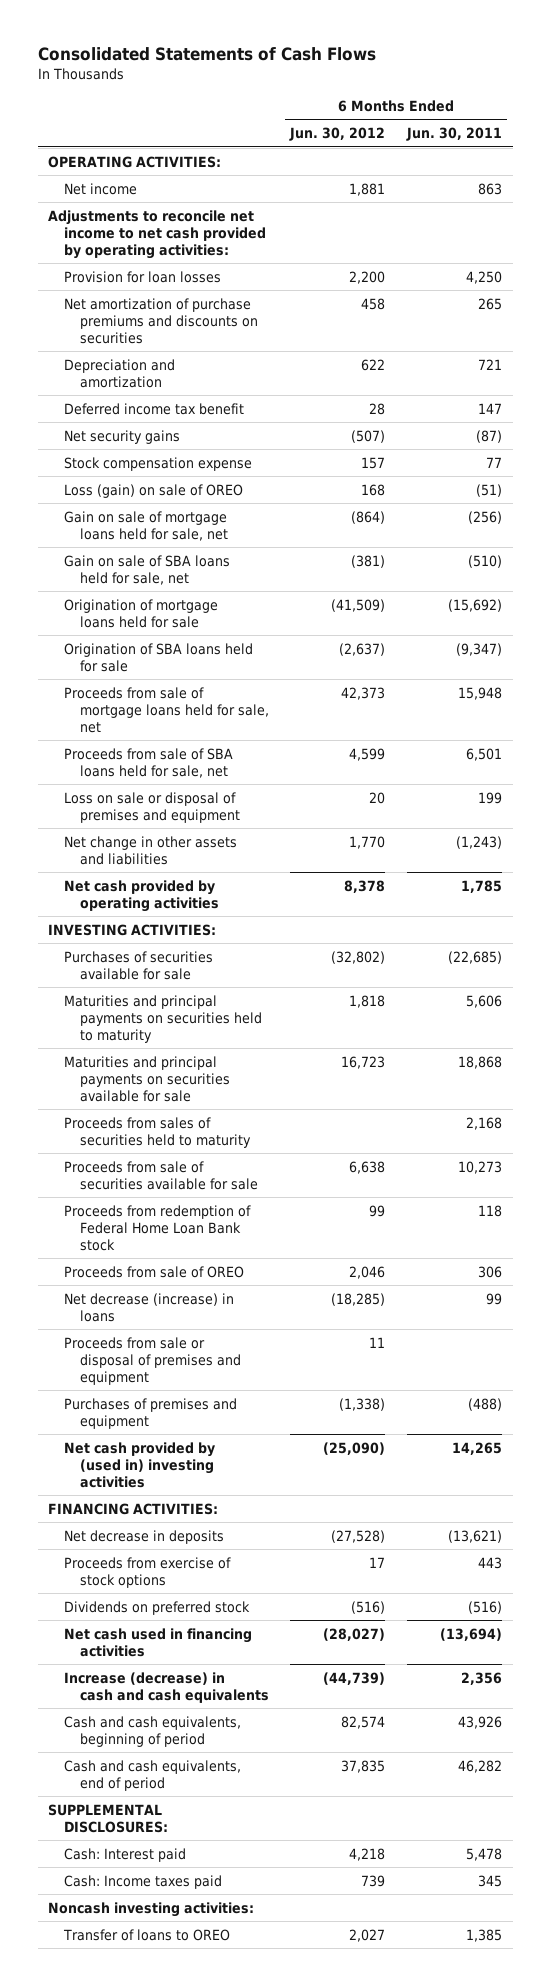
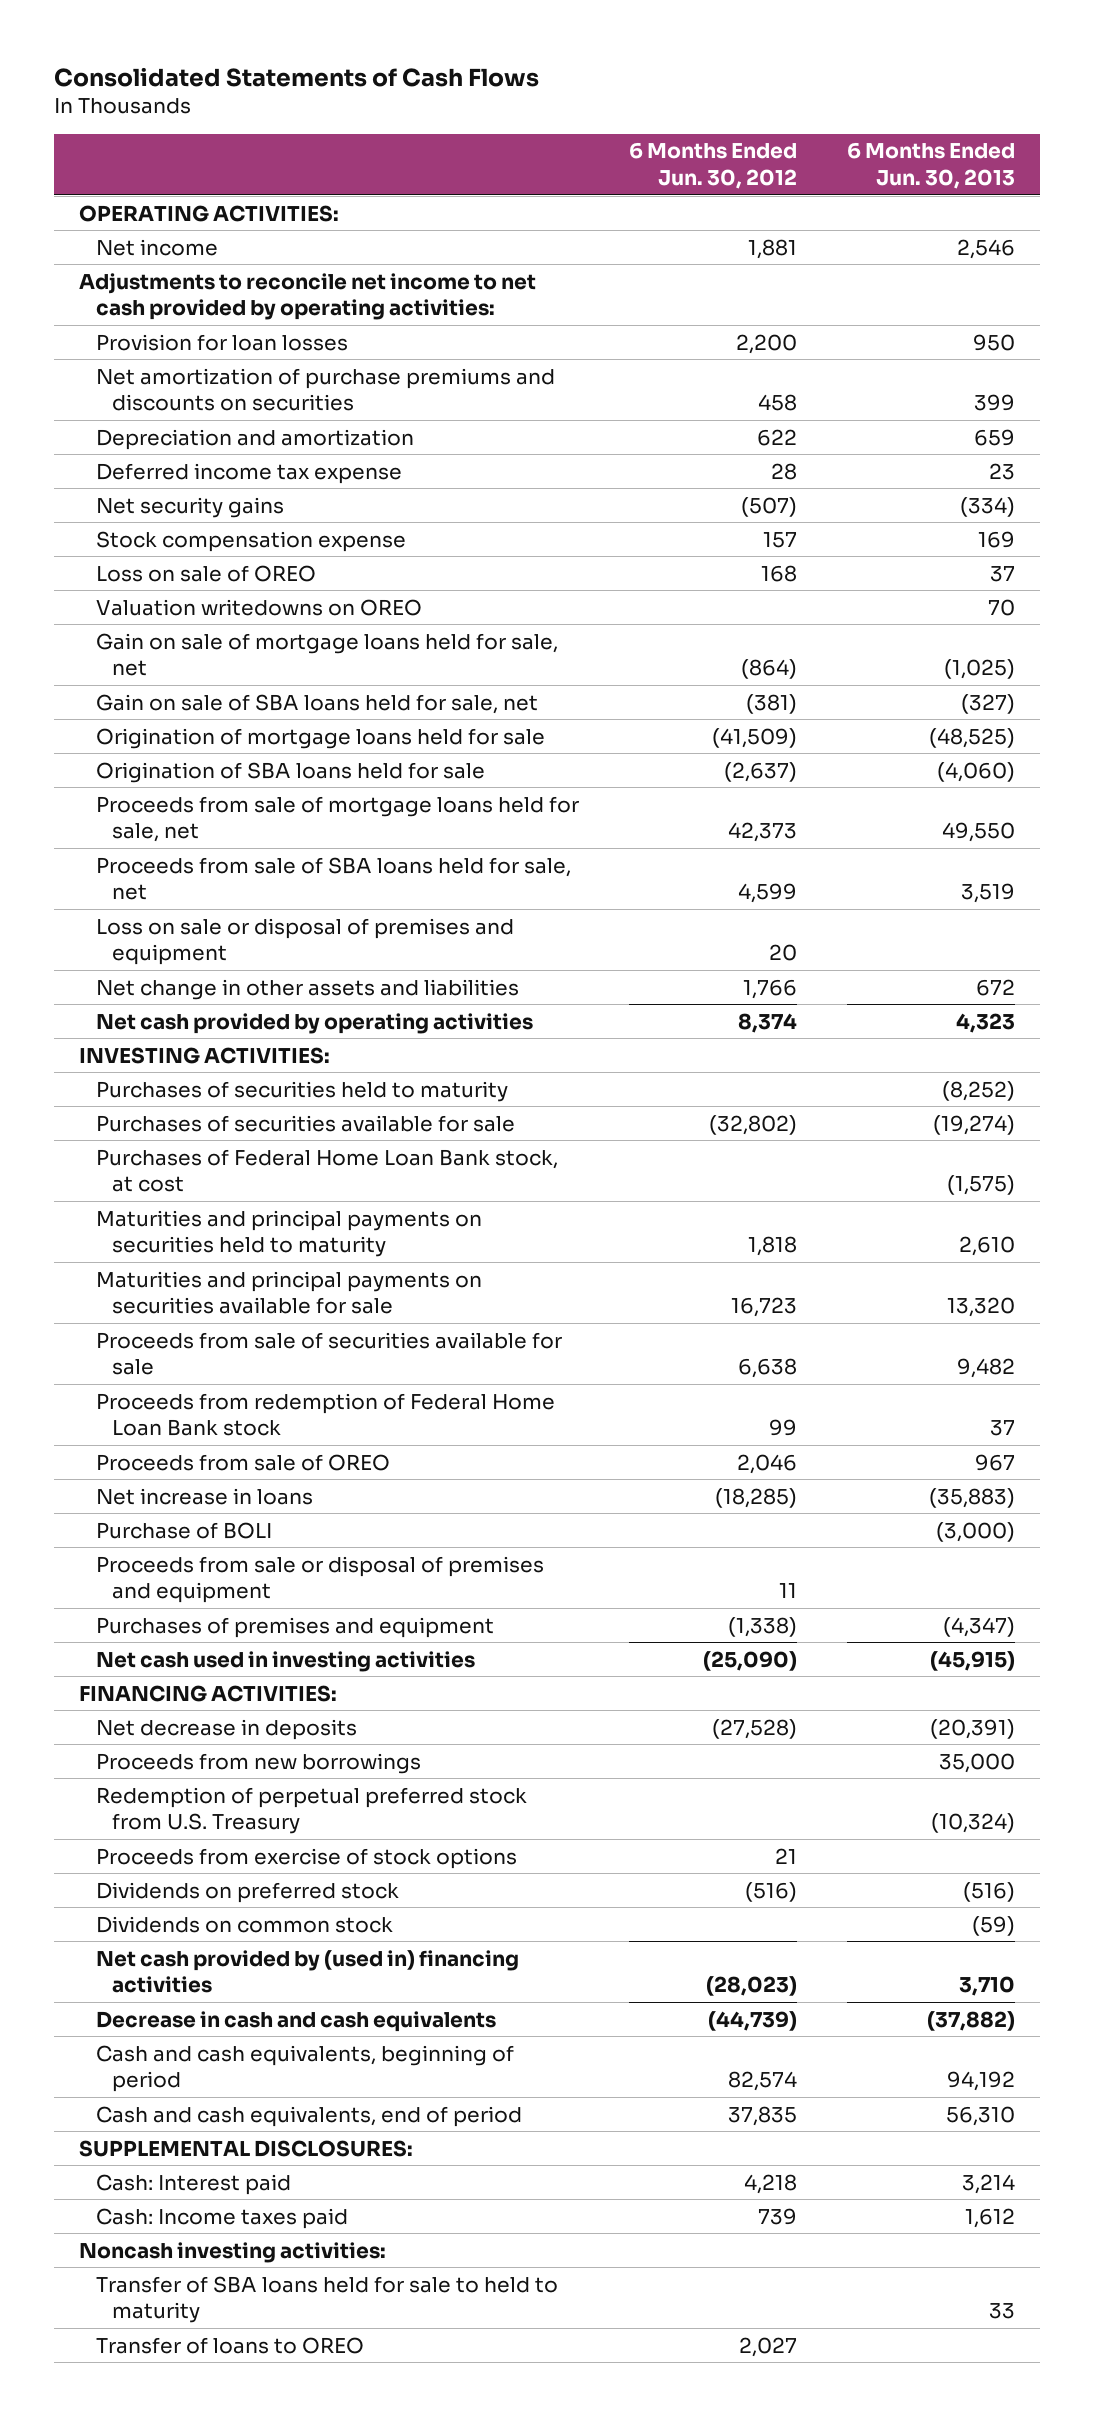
- | 6 Months Ended Jun. 30, 2012 | 6 Months Ended Jun. 30, 2011
+ | 6 Months Ended Jun. 30, 2012 | 6 Months Ended Jun. 30, 2013
- Deferred income tax benefit | 28 | 147
+ Deferred income tax expense | 28 | 23
- Loss (gain) on sale of OREO | 168 | (51)
+ Loss on sale of OREO | 168 | 37
+ Valuation writedowns on OREO | | 70
- Net change in other assets and liabilities | 1,770 | (1,243)
- Net cash provided by operating activities | 8,378 | 1,785
+ Net change in other assets and liabilities | 1,766 | 672
+ Net cash provided by operating activities | 8,374 | 4,323
+ Purchases of securities held to maturity | | (8,252)
+ Purchases of Federal Home Loan Bank stock, at cost | | (1,575)
- Proceeds from sales of securities held to maturity | | 2,168
- Net decrease (increase) in loans | (18,285) | 99
+ Net increase in loans | (18,285) | (35,883)
+ Purchase of BOLI | | (3,000)
- Net cash provided by (used in) investing activities | (25,090) | 14,265
+ Net cash used in investing activities | (25,090) | (45,915)
- Proceeds from exercise of stock options | 17 | 443
+ Proceeds from new borrowings | | 35,000
+ Redemption of perpetual preferred stock from U.S. Treasury | | (10,324)
+ Proceeds from exercise of stock options | 21 |
- Net cash used in financing activities | (28,027) | (13,694)
- Increase (decrease) in cash and cash equivalents | (44,739) | 2,356
+ Dividends on common stock | | (59)
+ Net cash provided by (used in) financing activities | (28,023) | 3,710
+ Decrease in cash and cash equivalents | (44,739) | (37,882)
+ Transfer of SBA loans held for sale to held to maturity | | 33

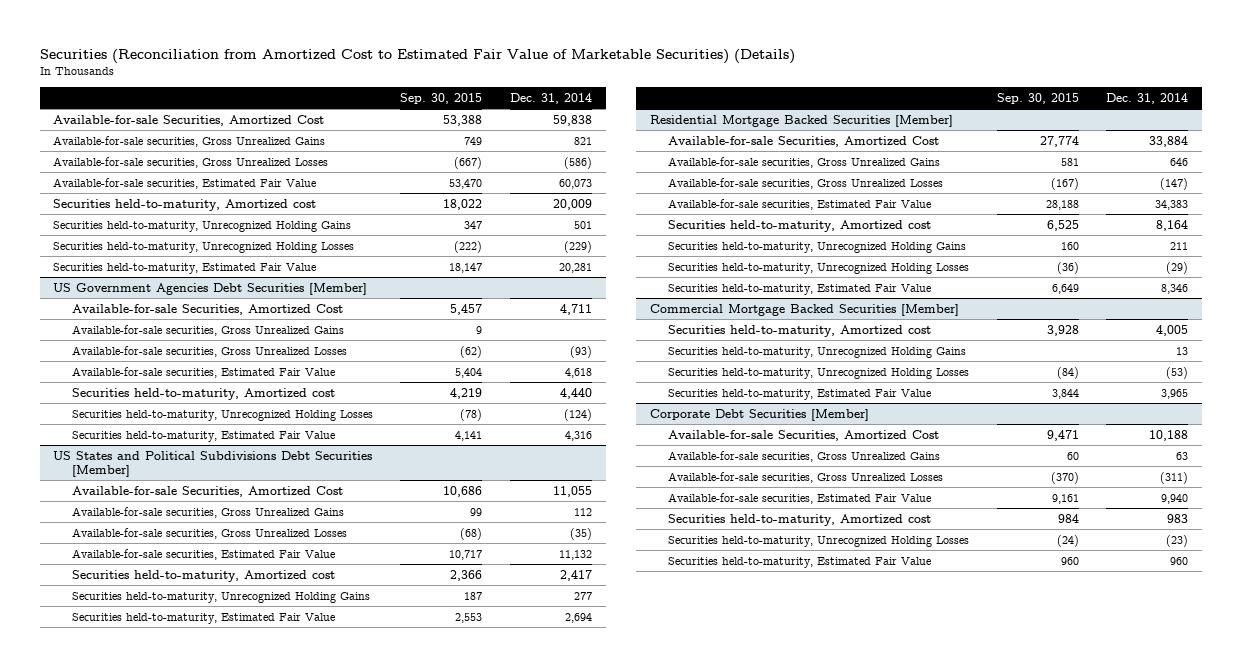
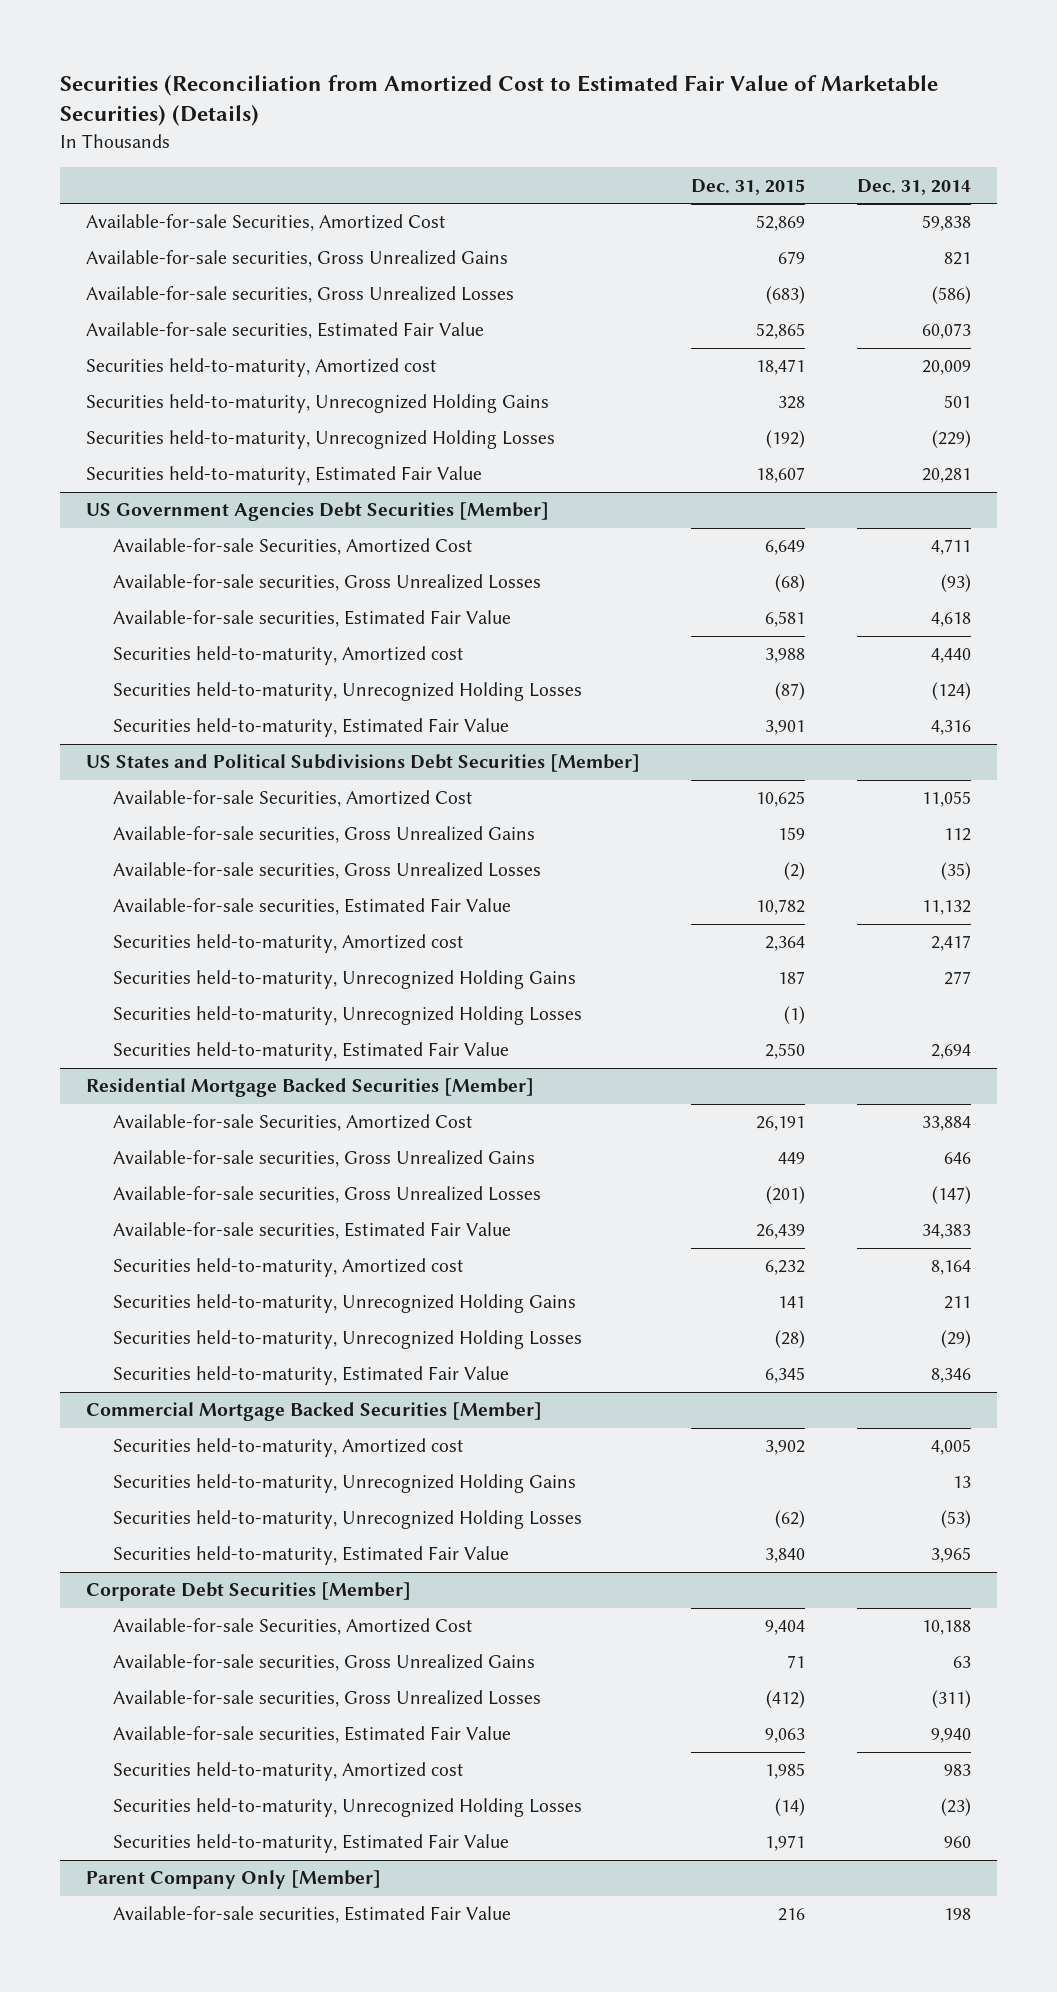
- | Sep. 30, 2015 | Dec. 31, 2014
+ | Dec. 31, 2015 | Dec. 31, 2014
@ US Government Agencies Debt Securities [Member]
- Available-for-sale securities, Gross Unrealized Gains | 9 |
@ US States and Political Subdivisions Debt Securities [Member]
+ Securities held-to-maturity, Unrecognized Holding Losses | (1) |
+ Parent Company Only [Member]
+ Available-for-sale securities, Estimated Fair Value | 216 | 198

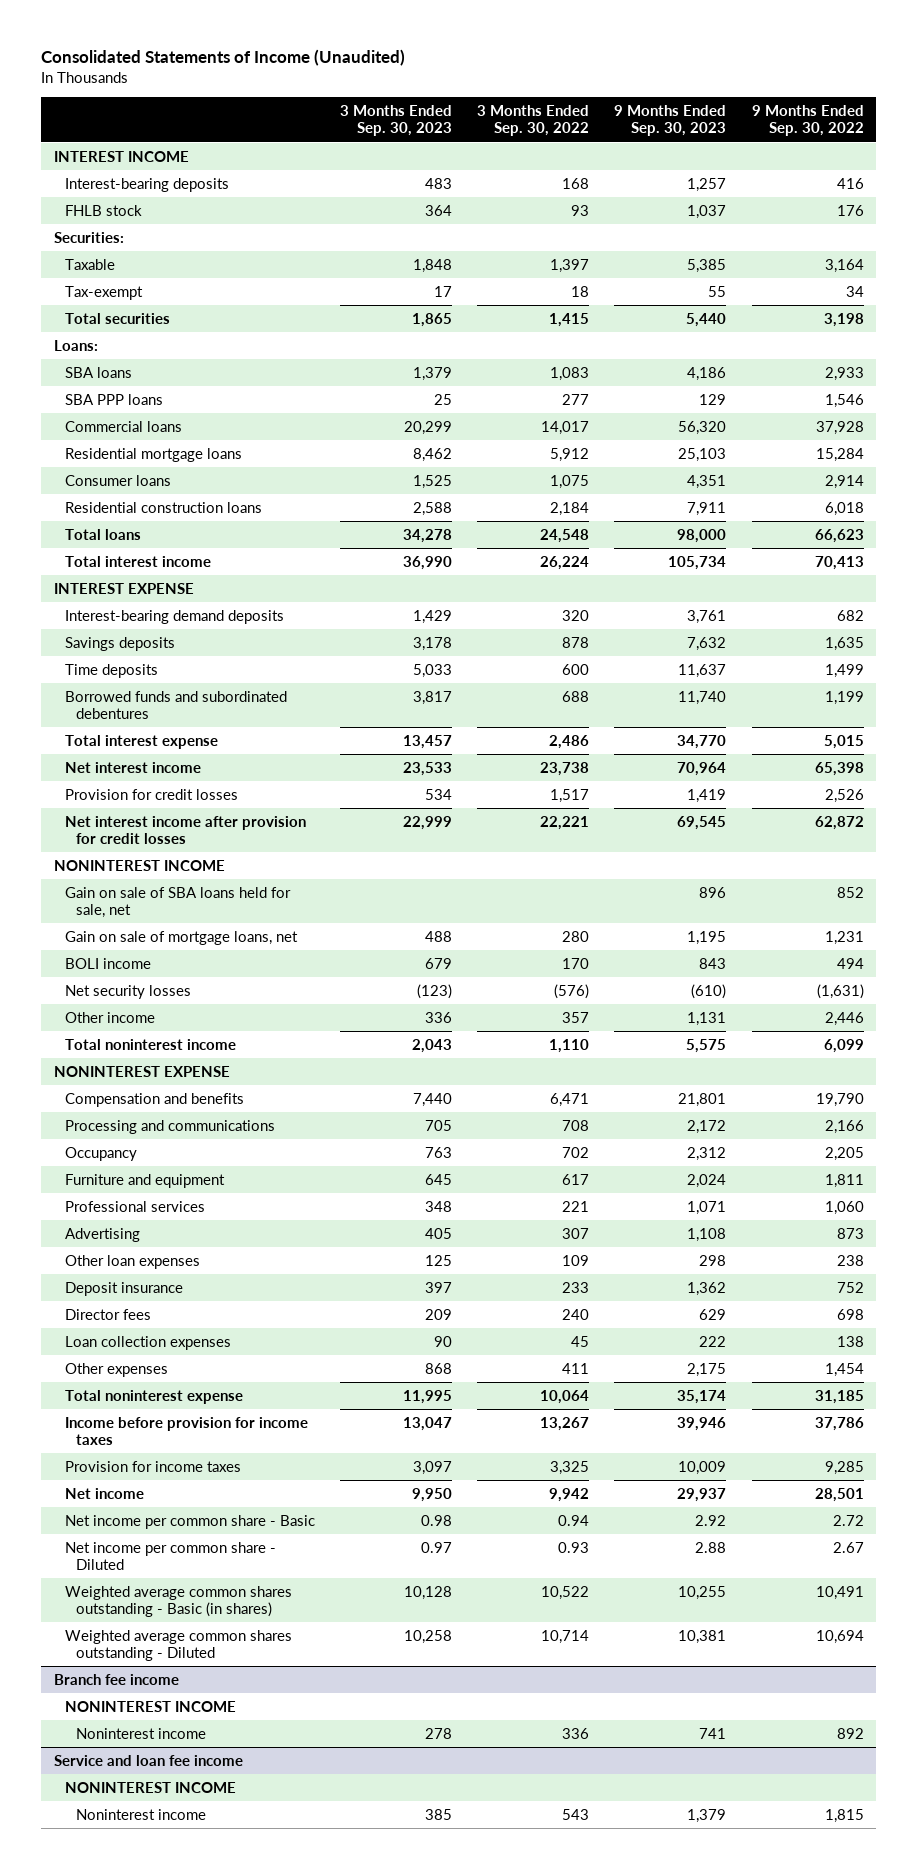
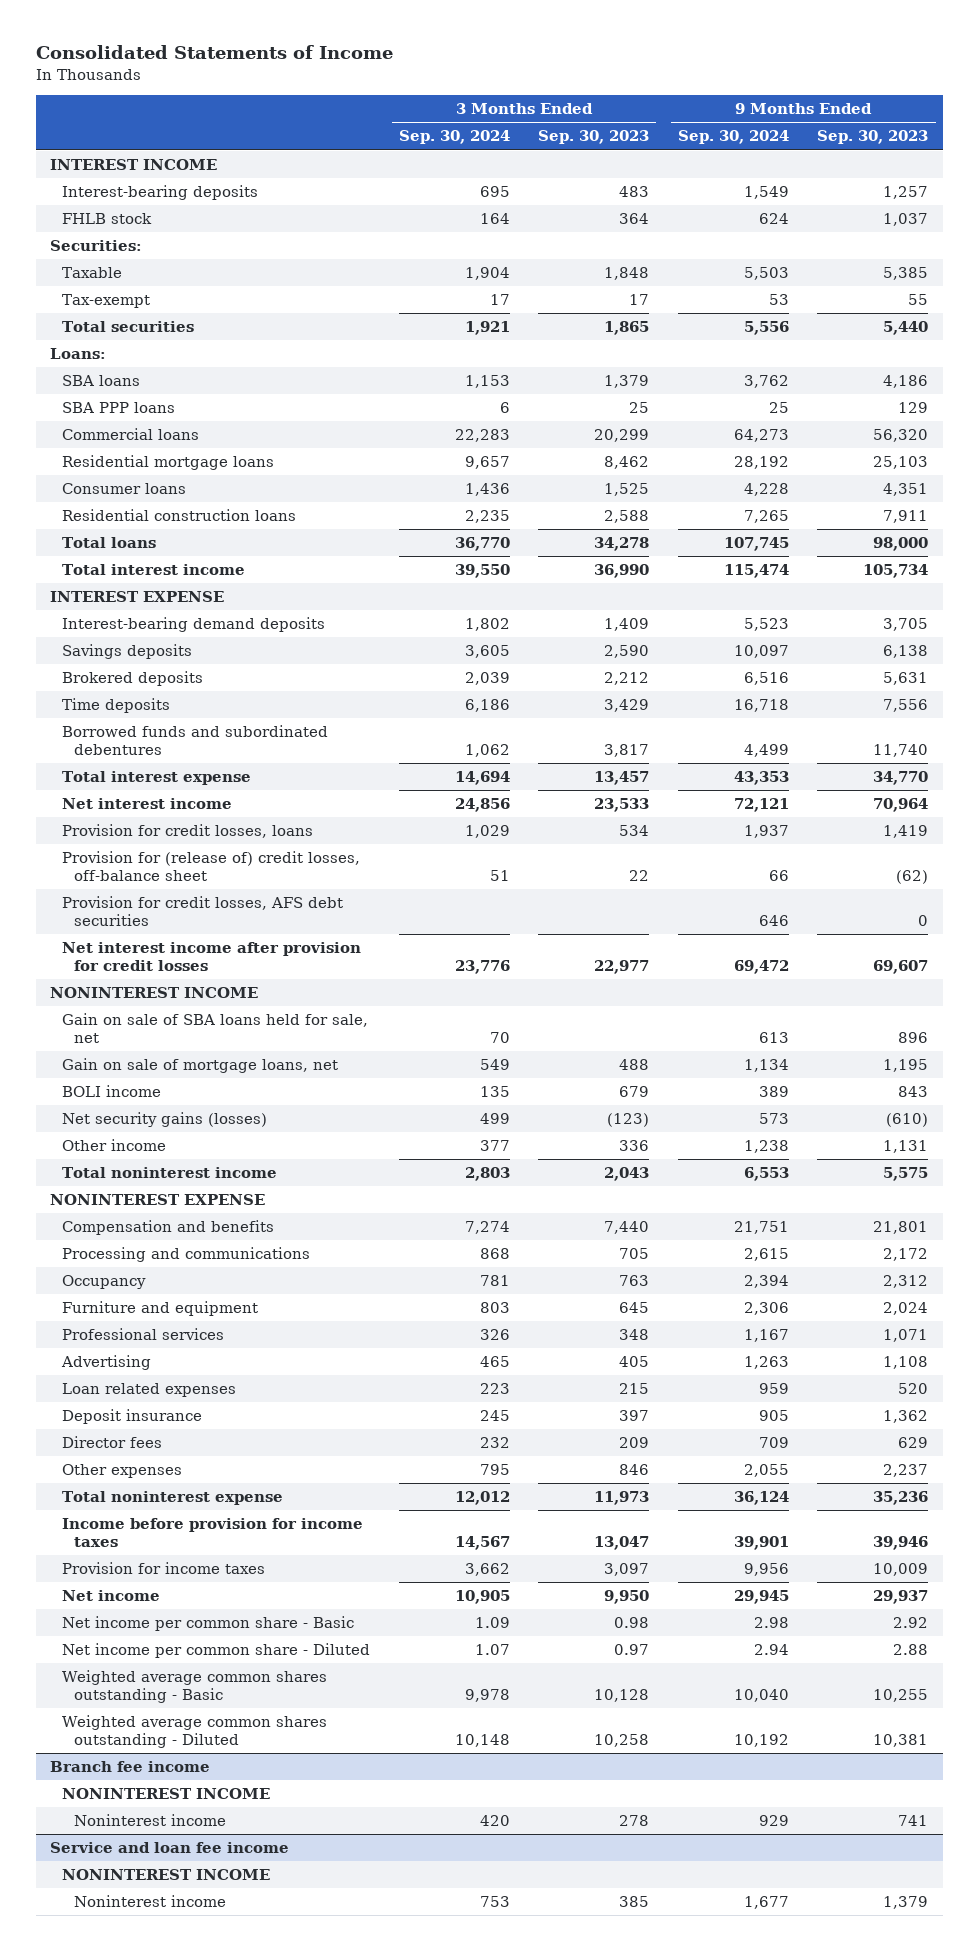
- Consolidated Statements of Income (Unaudited)
+ Consolidated Statements of Income
- | 3 Months Ended Sep. 30, 2023 | 3 Months Ended Sep. 30, 2022 | 9 Months Ended Sep. 30, 2023 | 9 Months Ended Sep. 30, 2022
+ | 3 Months Ended Sep. 30, 2024 | 3 Months Ended Sep. 30, 2023 | 9 Months Ended Sep. 30, 2024 | 9 Months Ended Sep. 30, 2023
- Interest-bearing demand deposits | 1,429 | 320 | 3,761 | 682
- Savings deposits | 3,178 | 878 | 7,632 | 1,635
- Time deposits | 5,033 | 600 | 11,637 | 1,499
+ Interest-bearing demand deposits | 1,802 | 1,409 | 5,523 | 3,705
+ Savings deposits | 3,605 | 2,590 | 10,097 | 6,138
+ Brokered deposits | 2,039 | 2,212 | 6,516 | 5,631
+ Time deposits | 6,186 | 3,429 | 16,718 | 7,556
- Provision for credit losses | 534 | 1,517 | 1,419 | 2,526
- Net interest income after provision for credit losses | 22,999 | 22,221 | 69,545 | 62,872
+ Provision for credit losses, loans | 1,029 | 534 | 1,937 | 1,419
+ Provision for (release of) credit losses, off-balance sheet | 51 | 22 | 66 | (62)
+ Provision for credit losses, AFS debt securities | | | 646 | 0
+ Net interest income after provision for credit losses | 23,776 | 22,977 | 69,472 | 69,607
- Net security losses | (123) | (576) | (610) | (1,631)
+ Net security gains (losses) | 499 | (123) | 573 | (610)
- Other loan expenses | 125 | 109 | 298 | 238
+ Loan related expenses | 223 | 215 | 959 | 520
- Loan collection expenses | 90 | 45 | 222 | 138
- Other expenses | 868 | 411 | 2,175 | 1,454
- Total noninterest expense | 11,995 | 10,064 | 35,174 | 31,185
+ Other expenses | 795 | 846 | 2,055 | 2,237
+ Total noninterest expense | 12,012 | 11,973 | 36,124 | 35,236
- Weighted average common shares outstanding - Basic (in shares) | 10,128 | 10,522 | 10,255 | 10,491
+ Weighted average common shares outstanding - Basic | 9,978 | 10,128 | 10,040 | 10,255

